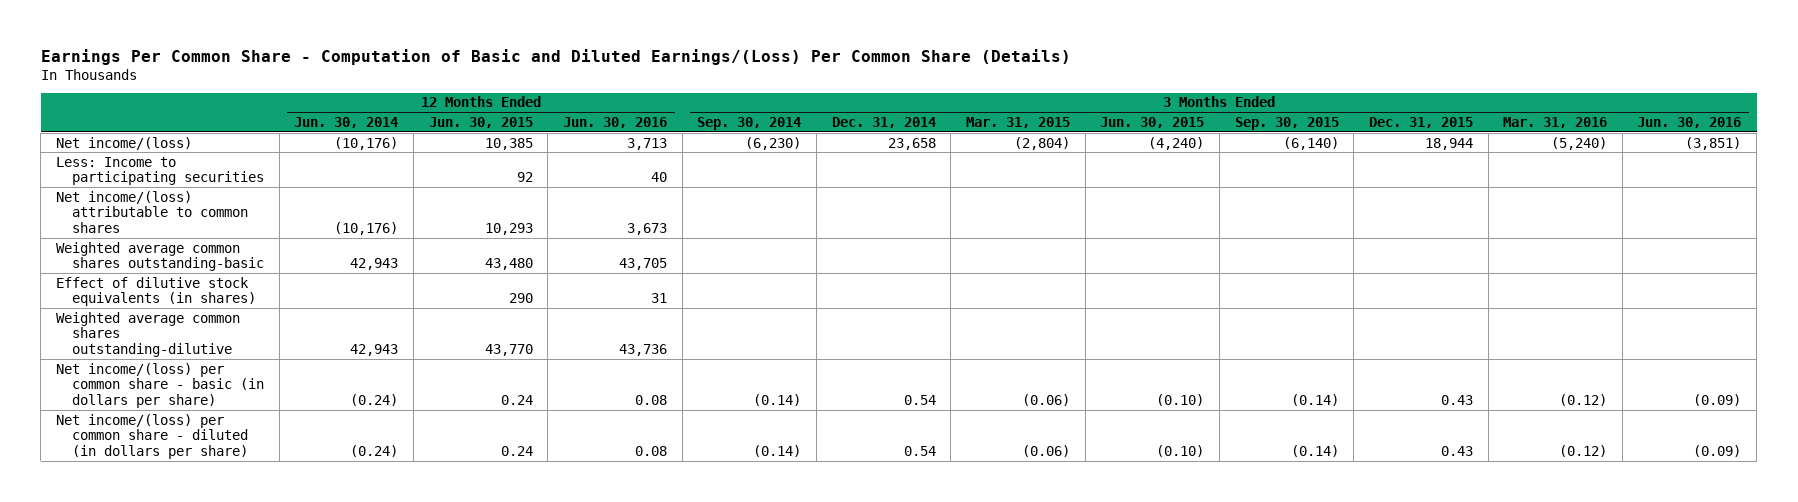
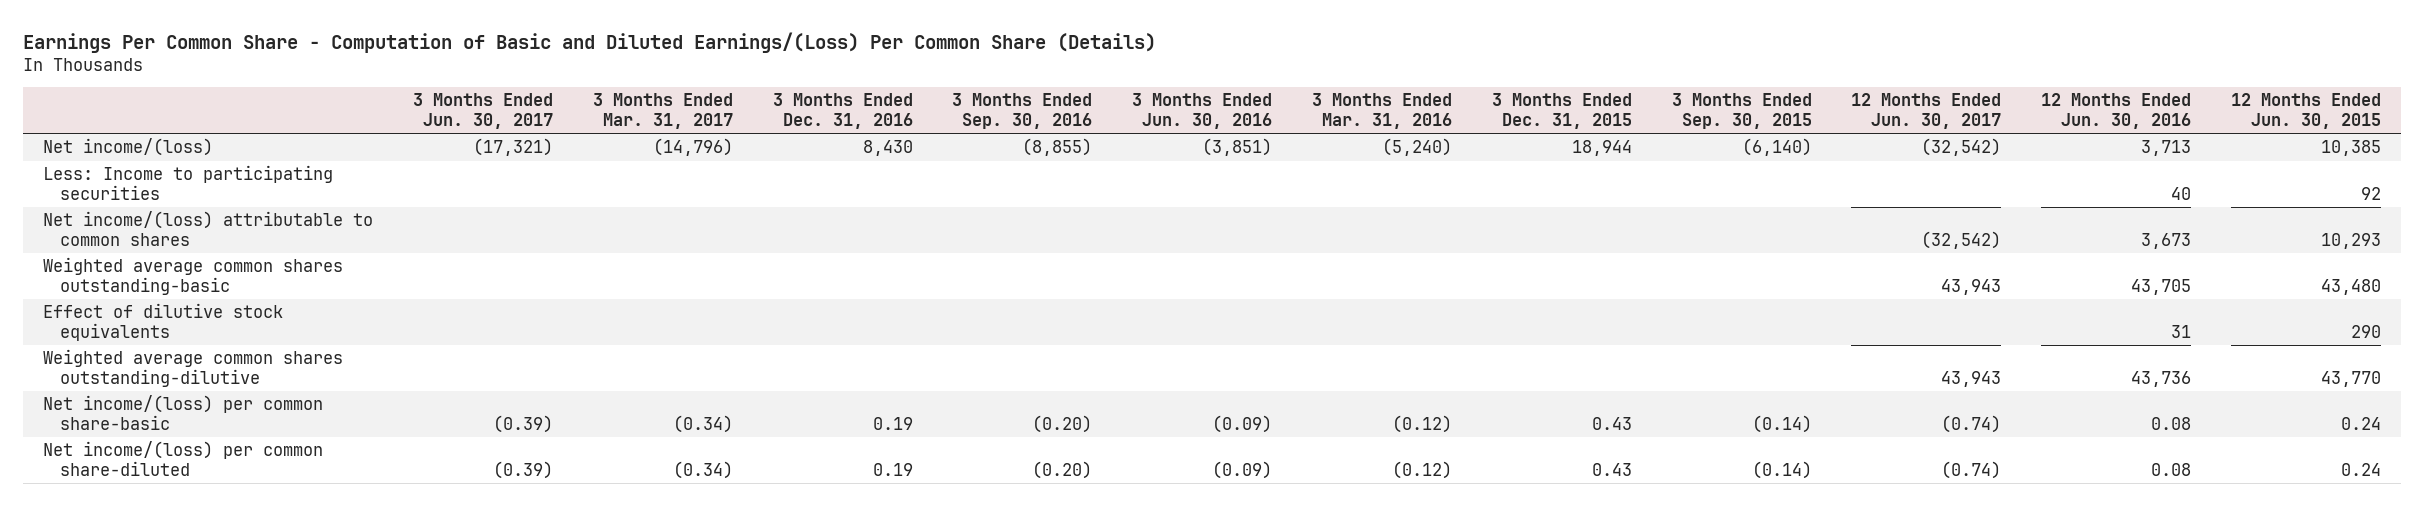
- | 12 Months Ended Jun. 30, 2014 | 12 Months Ended Jun. 30, 2015 | 12 Months Ended Jun. 30, 2016 | 3 Months Ended Sep. 30, 2014 | 3 Months Ended Dec. 31, 2014 | 3 Months Ended Mar. 31, 2015 | 3 Months Ended Jun. 30, 2015 | 3 Months Ended Sep. 30, 2015 | 3 Months Ended Dec. 31, 2015 | 3 Months Ended Mar. 31, 2016 | 3 Months Ended Jun. 30, 2016
+ | 3 Months Ended Jun. 30, 2017 | 3 Months Ended Mar. 31, 2017 | 3 Months Ended Dec. 31, 2016 | 3 Months Ended Sep. 30, 2016 | 3 Months Ended Jun. 30, 2016 | 3 Months Ended Mar. 31, 2016 | 3 Months Ended Dec. 31, 2015 | 3 Months Ended Sep. 30, 2015 | 12 Months Ended Jun. 30, 2017 | 12 Months Ended Jun. 30, 2016 | 12 Months Ended Jun. 30, 2015
- Effect of dilutive stock equivalents (in shares) | | 290 | 31 | | | | | | | |
+ Effect of dilutive stock equivalents | | | | | | | | | | 31 | 290
- Net income/(loss) per common share - basic (in dollars per share) | (0.24) | 0.24 | 0.08 | (0.14) | 0.54 | (0.06) | (0.10) | (0.14) | 0.43 | (0.12) | (0.09)
- Net income/(loss) per common share - diluted (in dollars per share) | (0.24) | 0.24 | 0.08 | (0.14) | 0.54 | (0.06) | (0.10) | (0.14) | 0.43 | (0.12) | (0.09)
+ Net income/(loss) per common share-basic | (0.39) | (0.34) | 0.19 | (0.20) | (0.09) | (0.12) | 0.43 | (0.14) | (0.74) | 0.08 | 0.24
+ Net income/(loss) per common share-diluted | (0.39) | (0.34) | 0.19 | (0.20) | (0.09) | (0.12) | 0.43 | (0.14) | (0.74) | 0.08 | 0.24

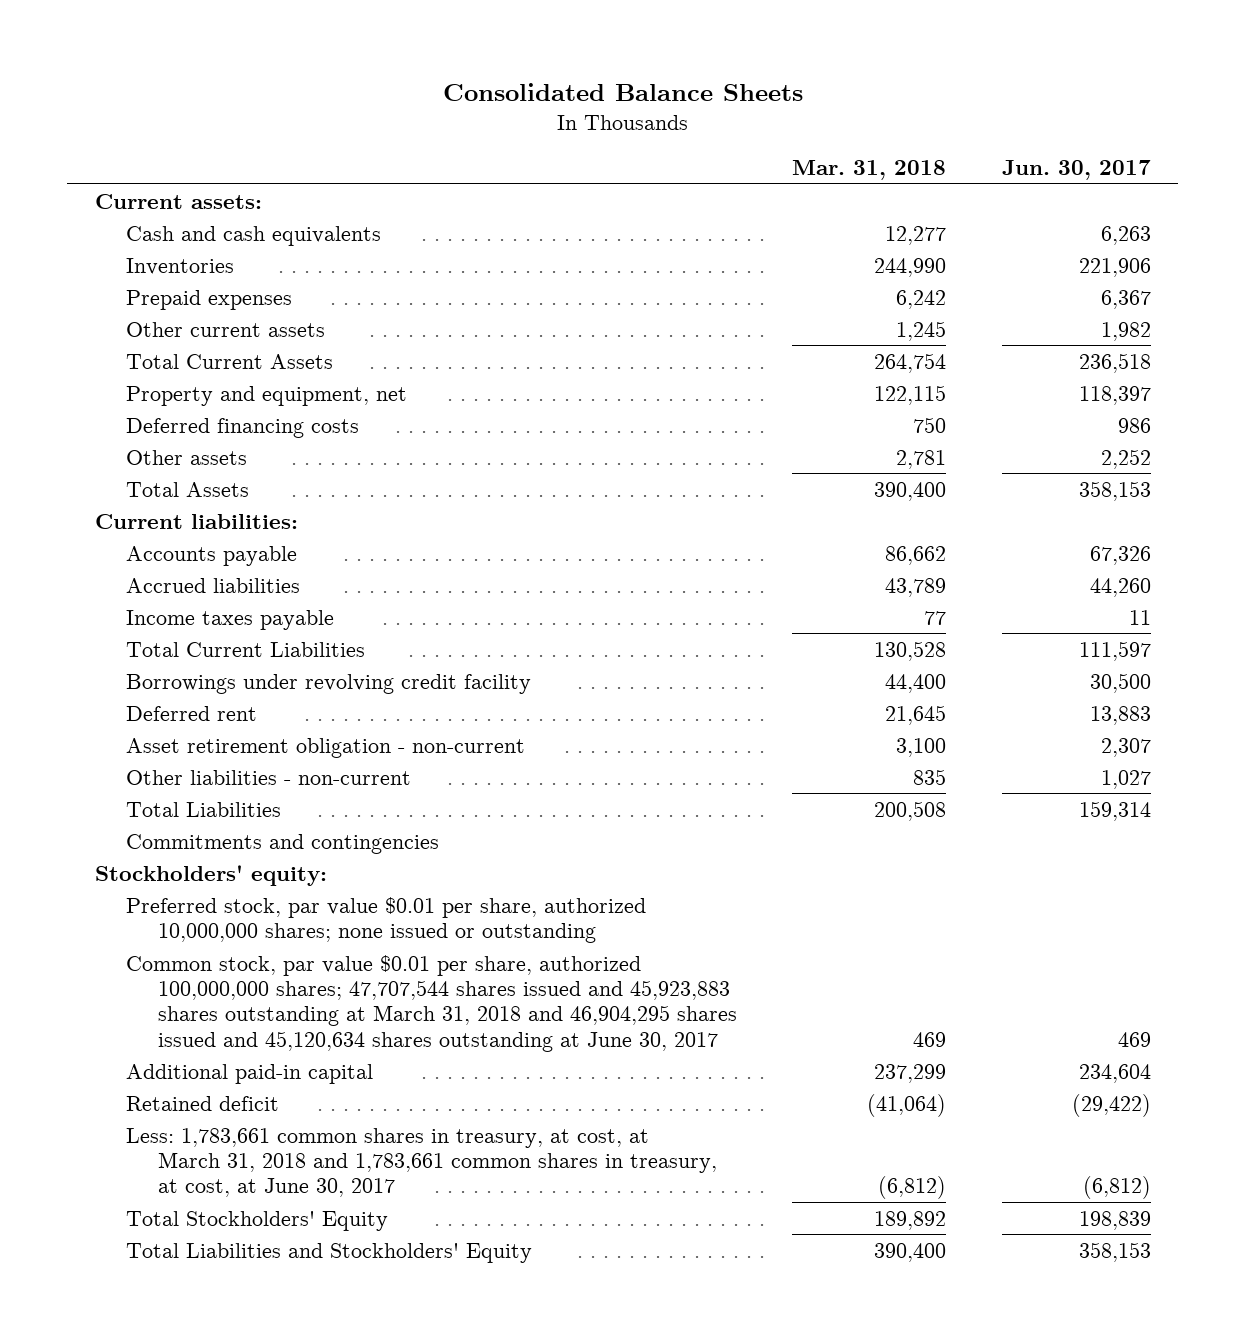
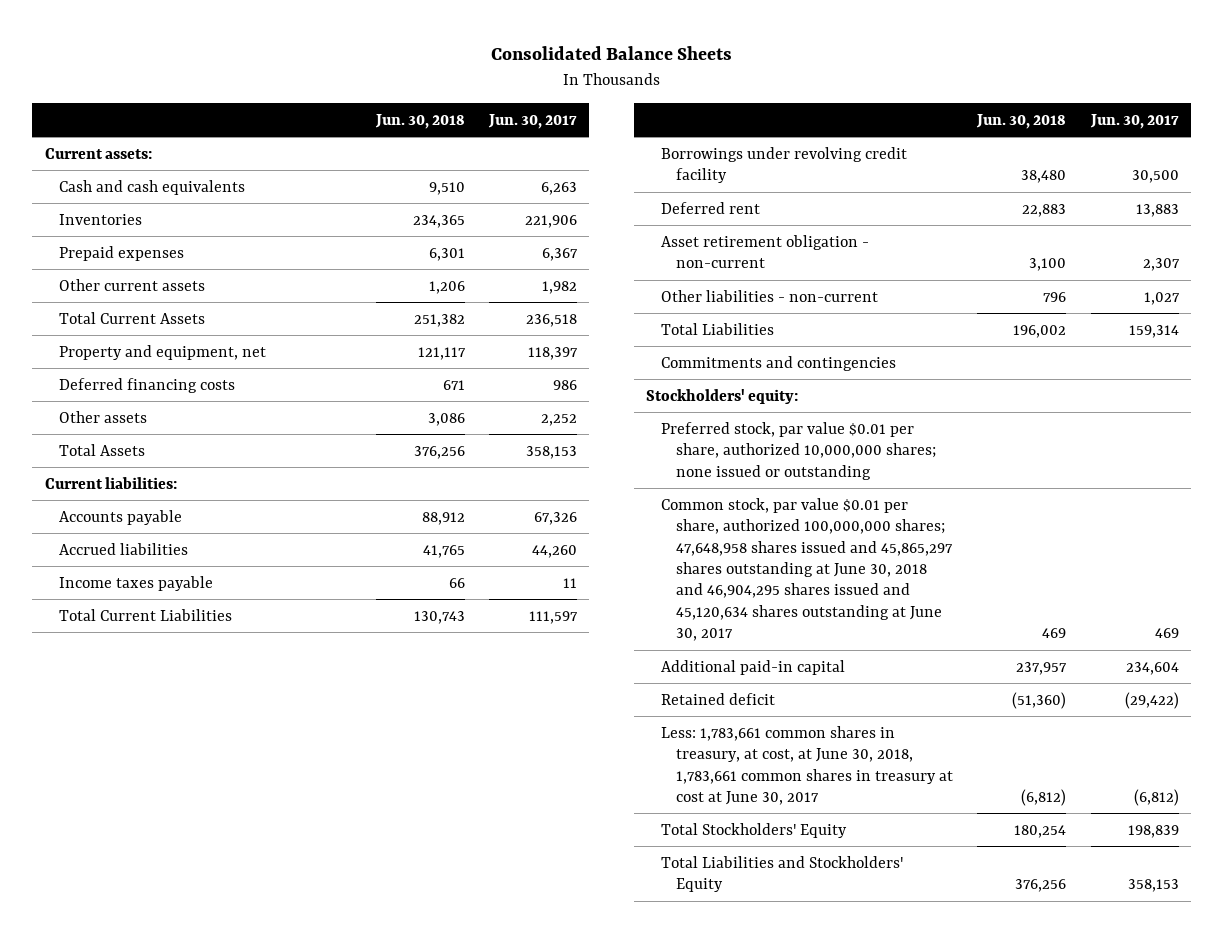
- | Mar. 31, 2018 | Jun. 30, 2017
+ | Jun. 30, 2018 | Jun. 30, 2017
- Common stock, par value $0.01 per share, authorized 100,000,000 shares; 47,707,544 shares issued and 45,923,883 shares outstanding at March 31, 2018 and 46,904,295 shares issued and 45,120,634 shares outstanding at June 30, 2017 | 469 | 469
+ Common stock, par value $0.01 per share, authorized 100,000,000 shares; 47,648,958 shares issued and 45,865,297 shares outstanding at June 30, 2018 and 46,904,295 shares issued and 45,120,634 shares outstanding at June 30, 2017 | 469 | 469
- Less: 1,783,661 common shares in treasury, at cost, at March 31, 2018 and 1,783,661 common shares in treasury, at cost, at June 30, 2017 | (6,812) | (6,812)
+ Less: 1,783,661 common shares in treasury, at cost, at June 30, 2018, 1,783,661 common shares in treasury at cost at June 30, 2017 | (6,812) | (6,812)

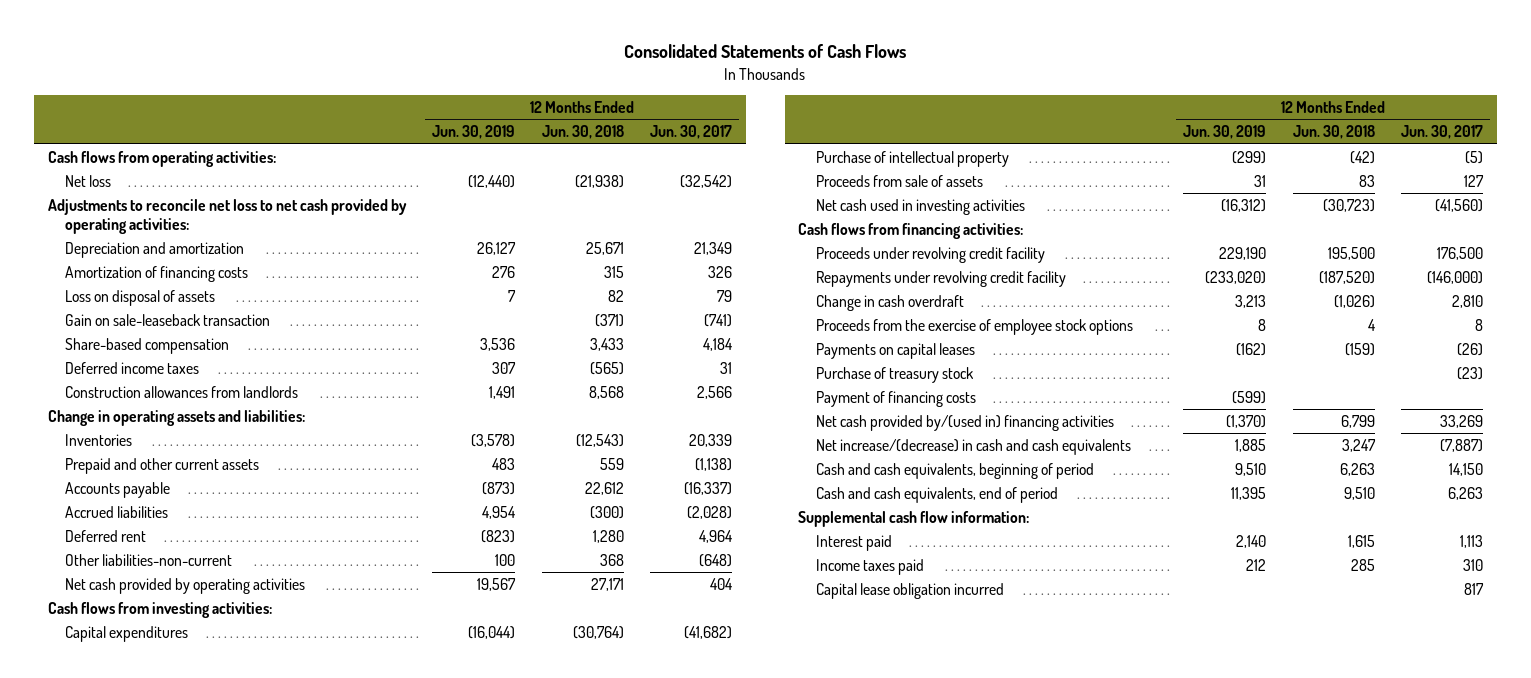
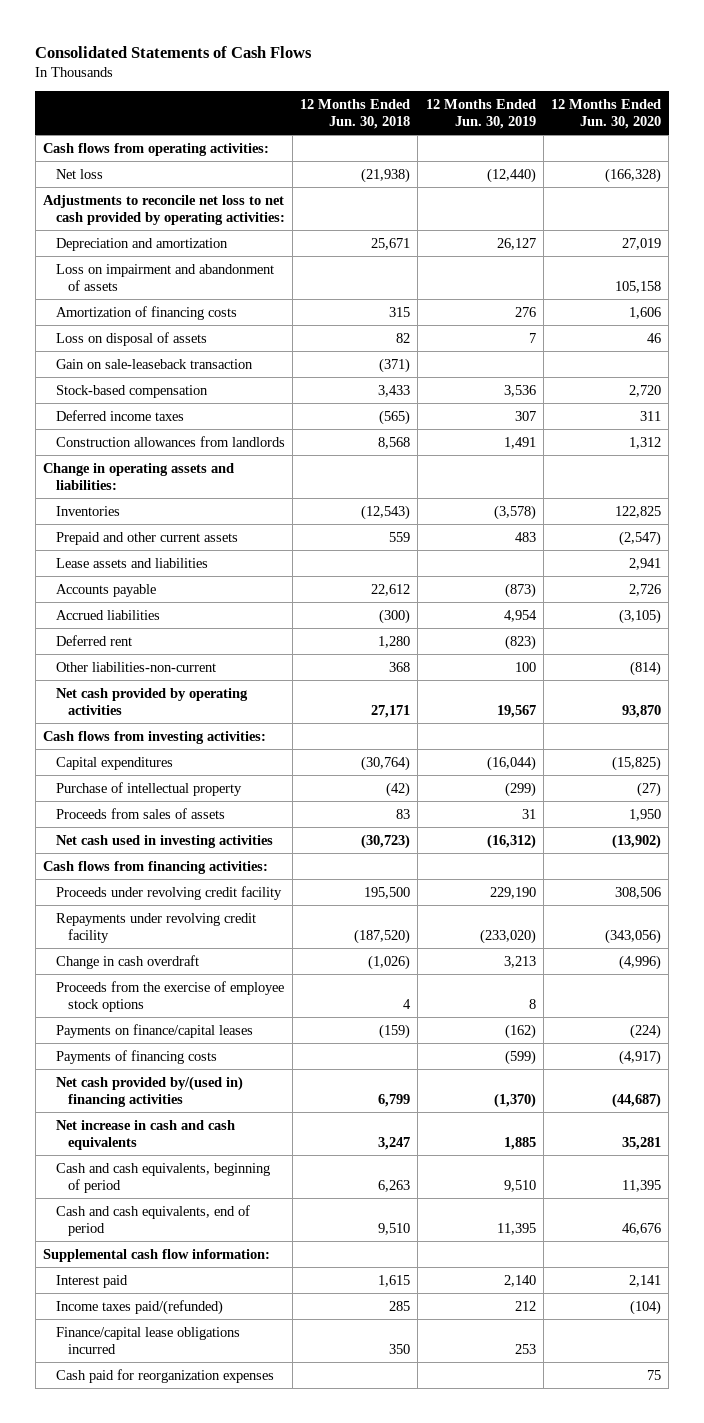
- | 12 Months Ended Jun. 30, 2019 | 12 Months Ended Jun. 30, 2018 | 12 Months Ended Jun. 30, 2017
+ | 12 Months Ended Jun. 30, 2018 | 12 Months Ended Jun. 30, 2019 | 12 Months Ended Jun. 30, 2020
+ Loss on impairment and abandonment of assets | | | 105,158
- Share-based compensation | 3,536 | 3,433 | 4,184
+ Stock-based compensation | 3,433 | 3,536 | 2,720
+ Lease assets and liabilities | | | 2,941
- Proceeds from sale of assets | 31 | 83 | 127
+ Proceeds from sales of assets | 83 | 31 | 1,950
- Payments on capital leases | (162) | (159) | (26)
- Purchase of treasury stock | | | (23)
- Payment of financing costs | (599) | |
+ Payments on finance/capital leases | (159) | (162) | (224)
+ Payments of financing costs | | (599) | (4,917)
- Net increase/(decrease) in cash and cash equivalents | 1,885 | 3,247 | (7,887)
+ Net increase in cash and cash equivalents | 3,247 | 1,885 | 35,281
- Income taxes paid | 212 | 285 | 310
- Capital lease obligation incurred | | | 817
+ Income taxes paid/(refunded) | 285 | 212 | (104)
+ Finance/capital lease obligations incurred | 350 | 253 |
+ Cash paid for reorganization expenses | | | 75

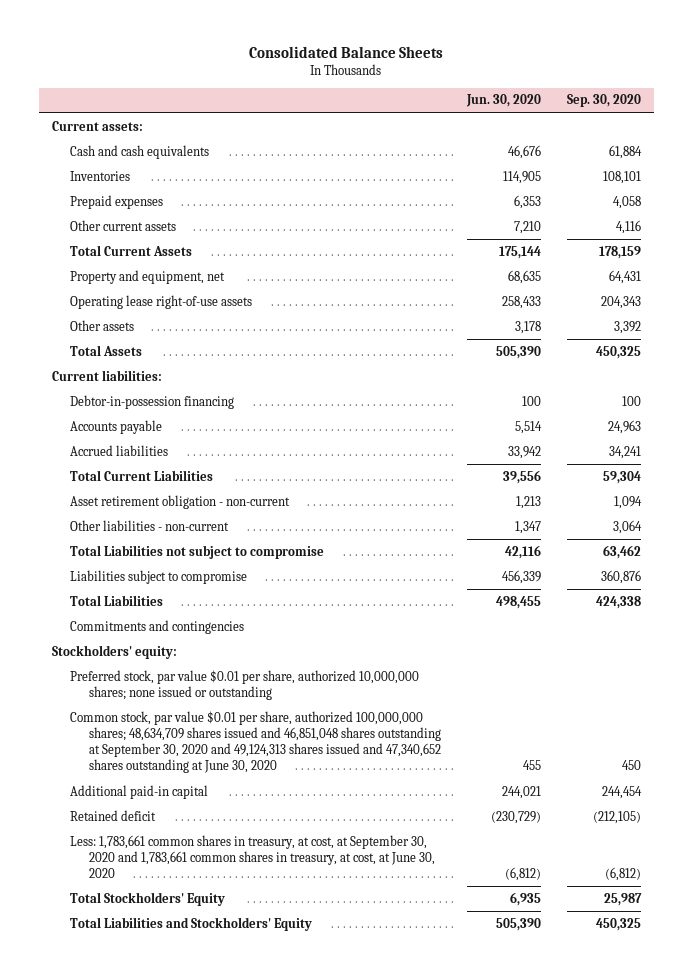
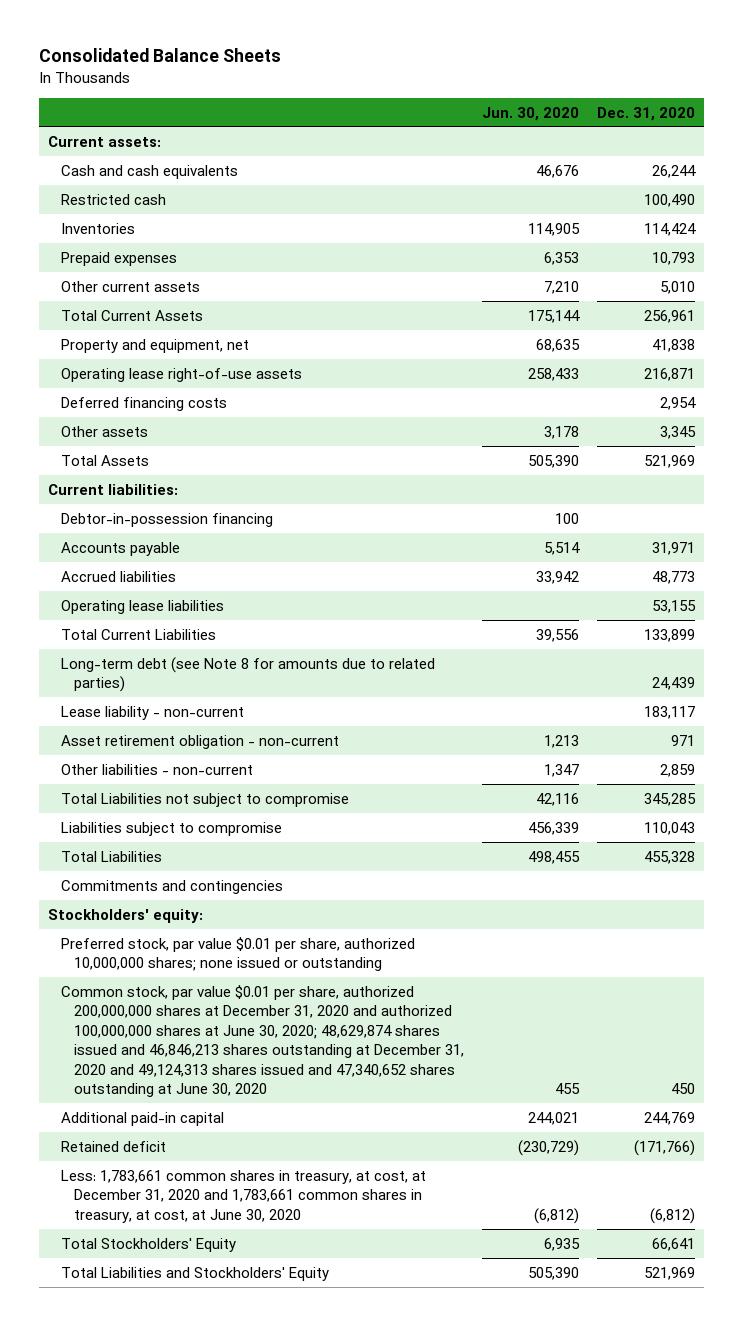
- | Jun. 30, 2020 | Sep. 30, 2020
+ | Jun. 30, 2020 | Dec. 31, 2020
+ Restricted cash | | 100,490
+ Deferred financing costs | | 2,954
+ Operating lease liabilities | | 53,155
+ Long-term debt (see Note 8 for amounts due to related parties) | | 24,439
+ Lease liability - non-current | | 183,117
- Common stock, par value $0.01 per share, authorized 100,000,000 shares; 48,634,709 shares issued and 46,851,048 shares outstanding at September 30, 2020 and 49,124,313 shares issued and 47,340,652 shares outstanding at June 30, 2020 | 455 | 450
+ Common stock, par value $0.01 per share, authorized 200,000,000 shares at December 31, 2020 and authorized 100,000,000 shares at June 30, 2020; 48,629,874 shares issued and 46,846,213 shares outstanding at December 31, 2020 and 49,124,313 shares issued and 47,340,652 shares outstanding at June 30, 2020 | 455 | 450
- Less: 1,783,661 common shares in treasury, at cost, at September 30, 2020 and 1,783,661 common shares in treasury, at cost, at June 30, 2020 | (6,812) | (6,812)
+ Less: 1,783,661 common shares in treasury, at cost, at December 31, 2020 and 1,783,661 common shares in treasury, at cost, at June 30, 2020 | (6,812) | (6,812)

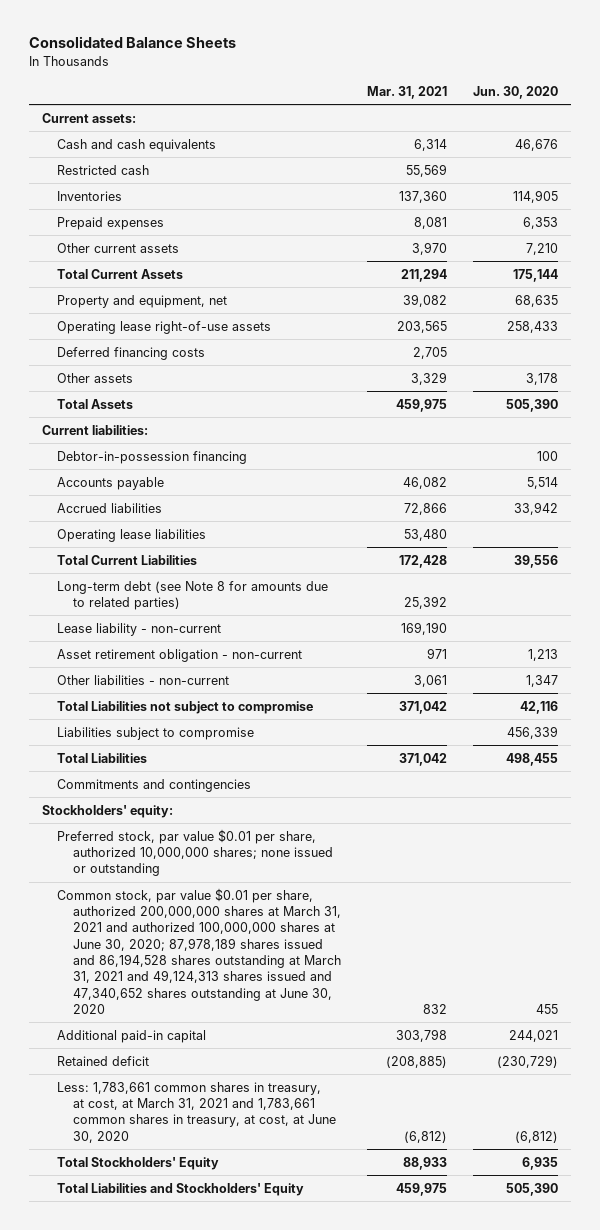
- | Jun. 30, 2020 | Dec. 31, 2020
+ | Mar. 31, 2021 | Jun. 30, 2020
- Common stock, par value $0.01 per share, authorized 200,000,000 shares at December 31, 2020 and authorized 100,000,000 shares at June 30, 2020; 48,629,874 shares issued and 46,846,213 shares outstanding at December 31, 2020 and 49,124,313 shares issued and 47,340,652 shares outstanding at June 30, 2020 | 455 | 450
+ Common stock, par value $0.01 per share, authorized 200,000,000 shares at March 31, 2021 and authorized 100,000,000 shares at June 30, 2020; 87,978,189 shares issued and 86,194,528 shares outstanding at March 31, 2021 and 49,124,313 shares issued and 47,340,652 shares outstanding at June 30, 2020 | 832 | 455
- Less: 1,783,661 common shares in treasury, at cost, at December 31, 2020 and 1,783,661 common shares in treasury, at cost, at June 30, 2020 | (6,812) | (6,812)
+ Less: 1,783,661 common shares in treasury, at cost, at March 31, 2021 and 1,783,661 common shares in treasury, at cost, at June 30, 2020 | (6,812) | (6,812)

